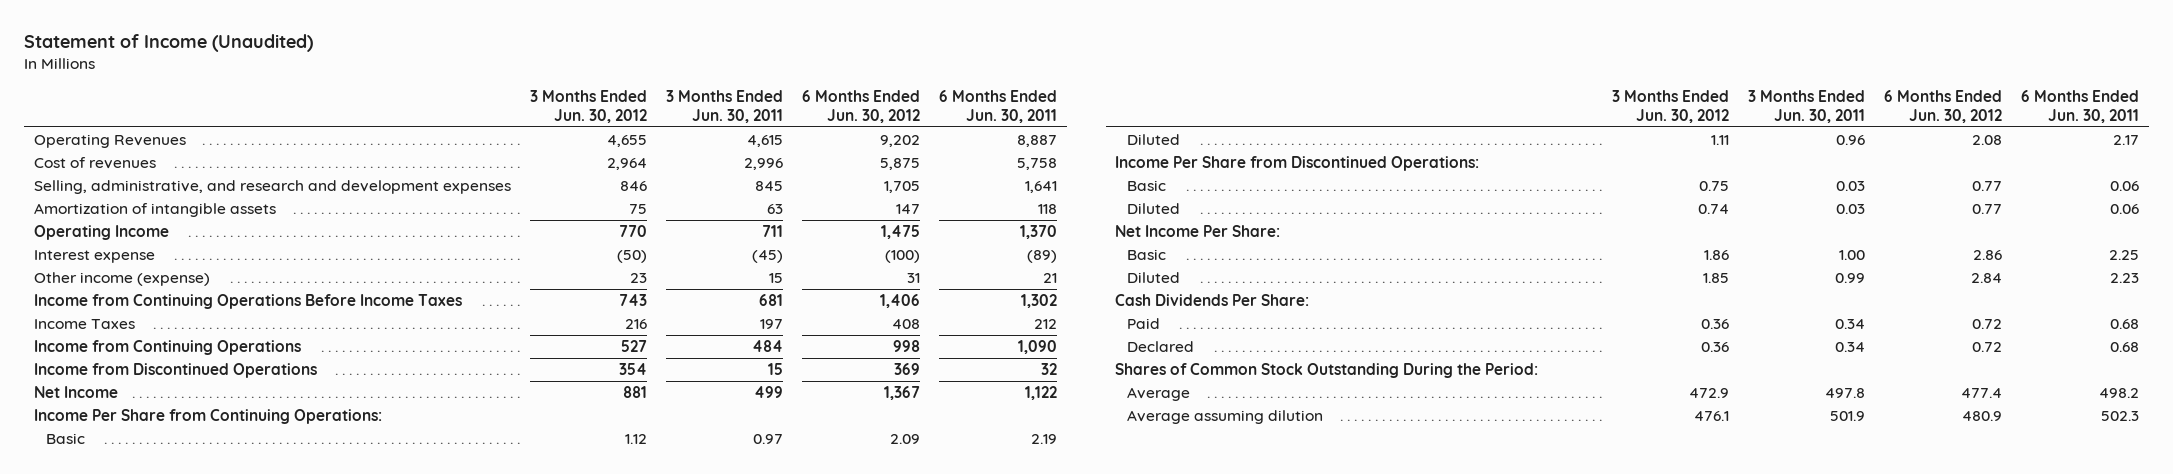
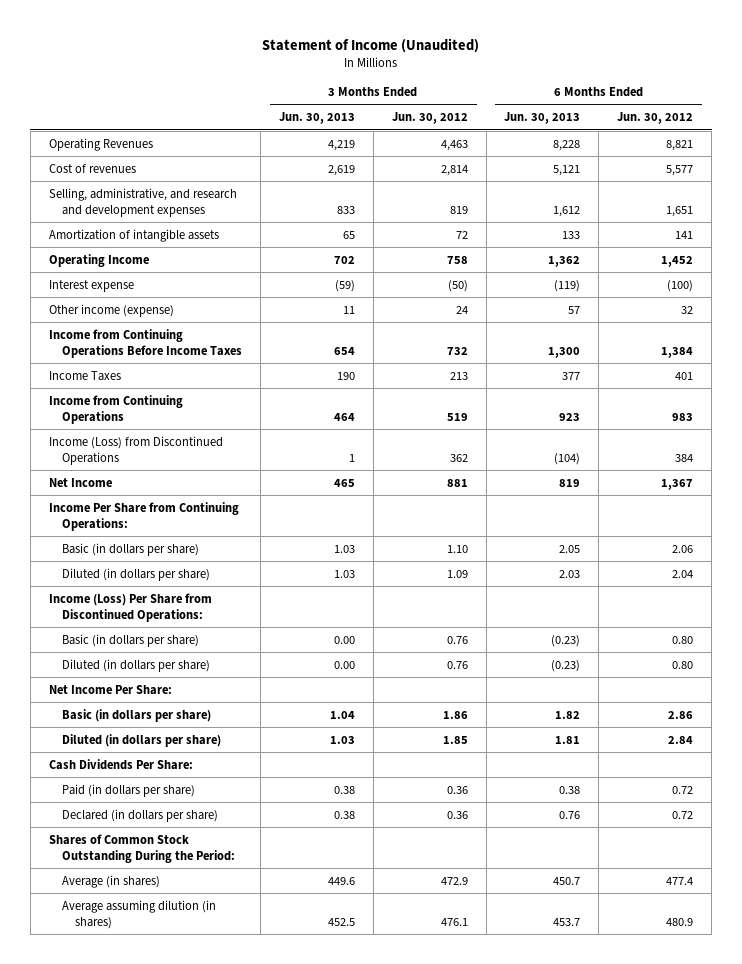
- | 3 Months Ended Jun. 30, 2012 | 3 Months Ended Jun. 30, 2011 | 6 Months Ended Jun. 30, 2012 | 6 Months Ended Jun. 30, 2011
+ | 3 Months Ended Jun. 30, 2013 | 3 Months Ended Jun. 30, 2012 | 6 Months Ended Jun. 30, 2013 | 6 Months Ended Jun. 30, 2012
- Operating Revenues | 4,655 | 4,615 | 9,202 | 8,887
- Cost of revenues | 2,964 | 2,996 | 5,875 | 5,758
- Selling, administrative, and research and development expenses | 846 | 845 | 1,705 | 1,641
- Amortization of intangible assets | 75 | 63 | 147 | 118
- Operating Income | 770 | 711 | 1,475 | 1,370
+ Operating Revenues | 4,219 | 4,463 | 8,228 | 8,821
+ Cost of revenues | 2,619 | 2,814 | 5,121 | 5,577
+ Selling, administrative, and research and development expenses | 833 | 819 | 1,612 | 1,651
+ Amortization of intangible assets | 65 | 72 | 133 | 141
+ Operating Income | 702 | 758 | 1,362 | 1,452
- Other income (expense) | 23 | 15 | 31 | 21
- Income from Continuing Operations Before Income Taxes | 743 | 681 | 1,406 | 1,302
- Income Taxes | 216 | 197 | 408 | 212
- Income from Continuing Operations | 527 | 484 | 998 | 1,090
- Income from Discontinued Operations | 354 | 15 | 369 | 32
+ Other income (expense) | 11 | 24 | 57 | 32
+ Income from Continuing Operations Before Income Taxes | 654 | 732 | 1,300 | 1,384
+ Income Taxes | 190 | 213 | 377 | 401
+ Income from Continuing Operations | 464 | 519 | 923 | 983
+ Income (Loss) from Discontinued Operations | 1 | 362 | (104) | 384
- Basic | 1.12 | 0.97 | 2.09 | 2.19
- Diluted | 1.11 | 0.96 | 2.08 | 2.17
- Income Per Share from Discontinued Operations:
- Basic | 0.75 | 0.03 | 0.77 | 0.06
- Diluted | 0.74 | 0.03 | 0.77 | 0.06
+ Basic (in dollars per share) | 1.03 | 1.10 | 2.05 | 2.06
+ Diluted (in dollars per share) | 1.03 | 1.09 | 2.03 | 2.04
+ Income (Loss) Per Share from Discontinued Operations:
+ Basic (in dollars per share) | 0.00 | 0.76 | (0.23) | 0.80
+ Diluted (in dollars per share) | 0.00 | 0.76 | (0.23) | 0.80
- Basic | 1.86 | 1.00 | 2.86 | 2.25
- Diluted | 1.85 | 0.99 | 2.84 | 2.23
+ Basic (in dollars per share) | 1.04 | 1.86 | 1.82 | 2.86
+ Diluted (in dollars per share) | 1.03 | 1.85 | 1.81 | 2.84
- Paid | 0.36 | 0.34 | 0.72 | 0.68
- Declared | 0.36 | 0.34 | 0.72 | 0.68
+ Paid (in dollars per share) | 0.38 | 0.36 | 0.38 | 0.72
+ Declared (in dollars per share) | 0.38 | 0.36 | 0.76 | 0.72
- Average | 472.9 | 497.8 | 477.4 | 498.2
- Average assuming dilution | 476.1 | 501.9 | 480.9 | 502.3
+ Average (in shares) | 449.6 | 472.9 | 450.7 | 477.4
+ Average assuming dilution (in shares) | 452.5 | 476.1 | 453.7 | 480.9

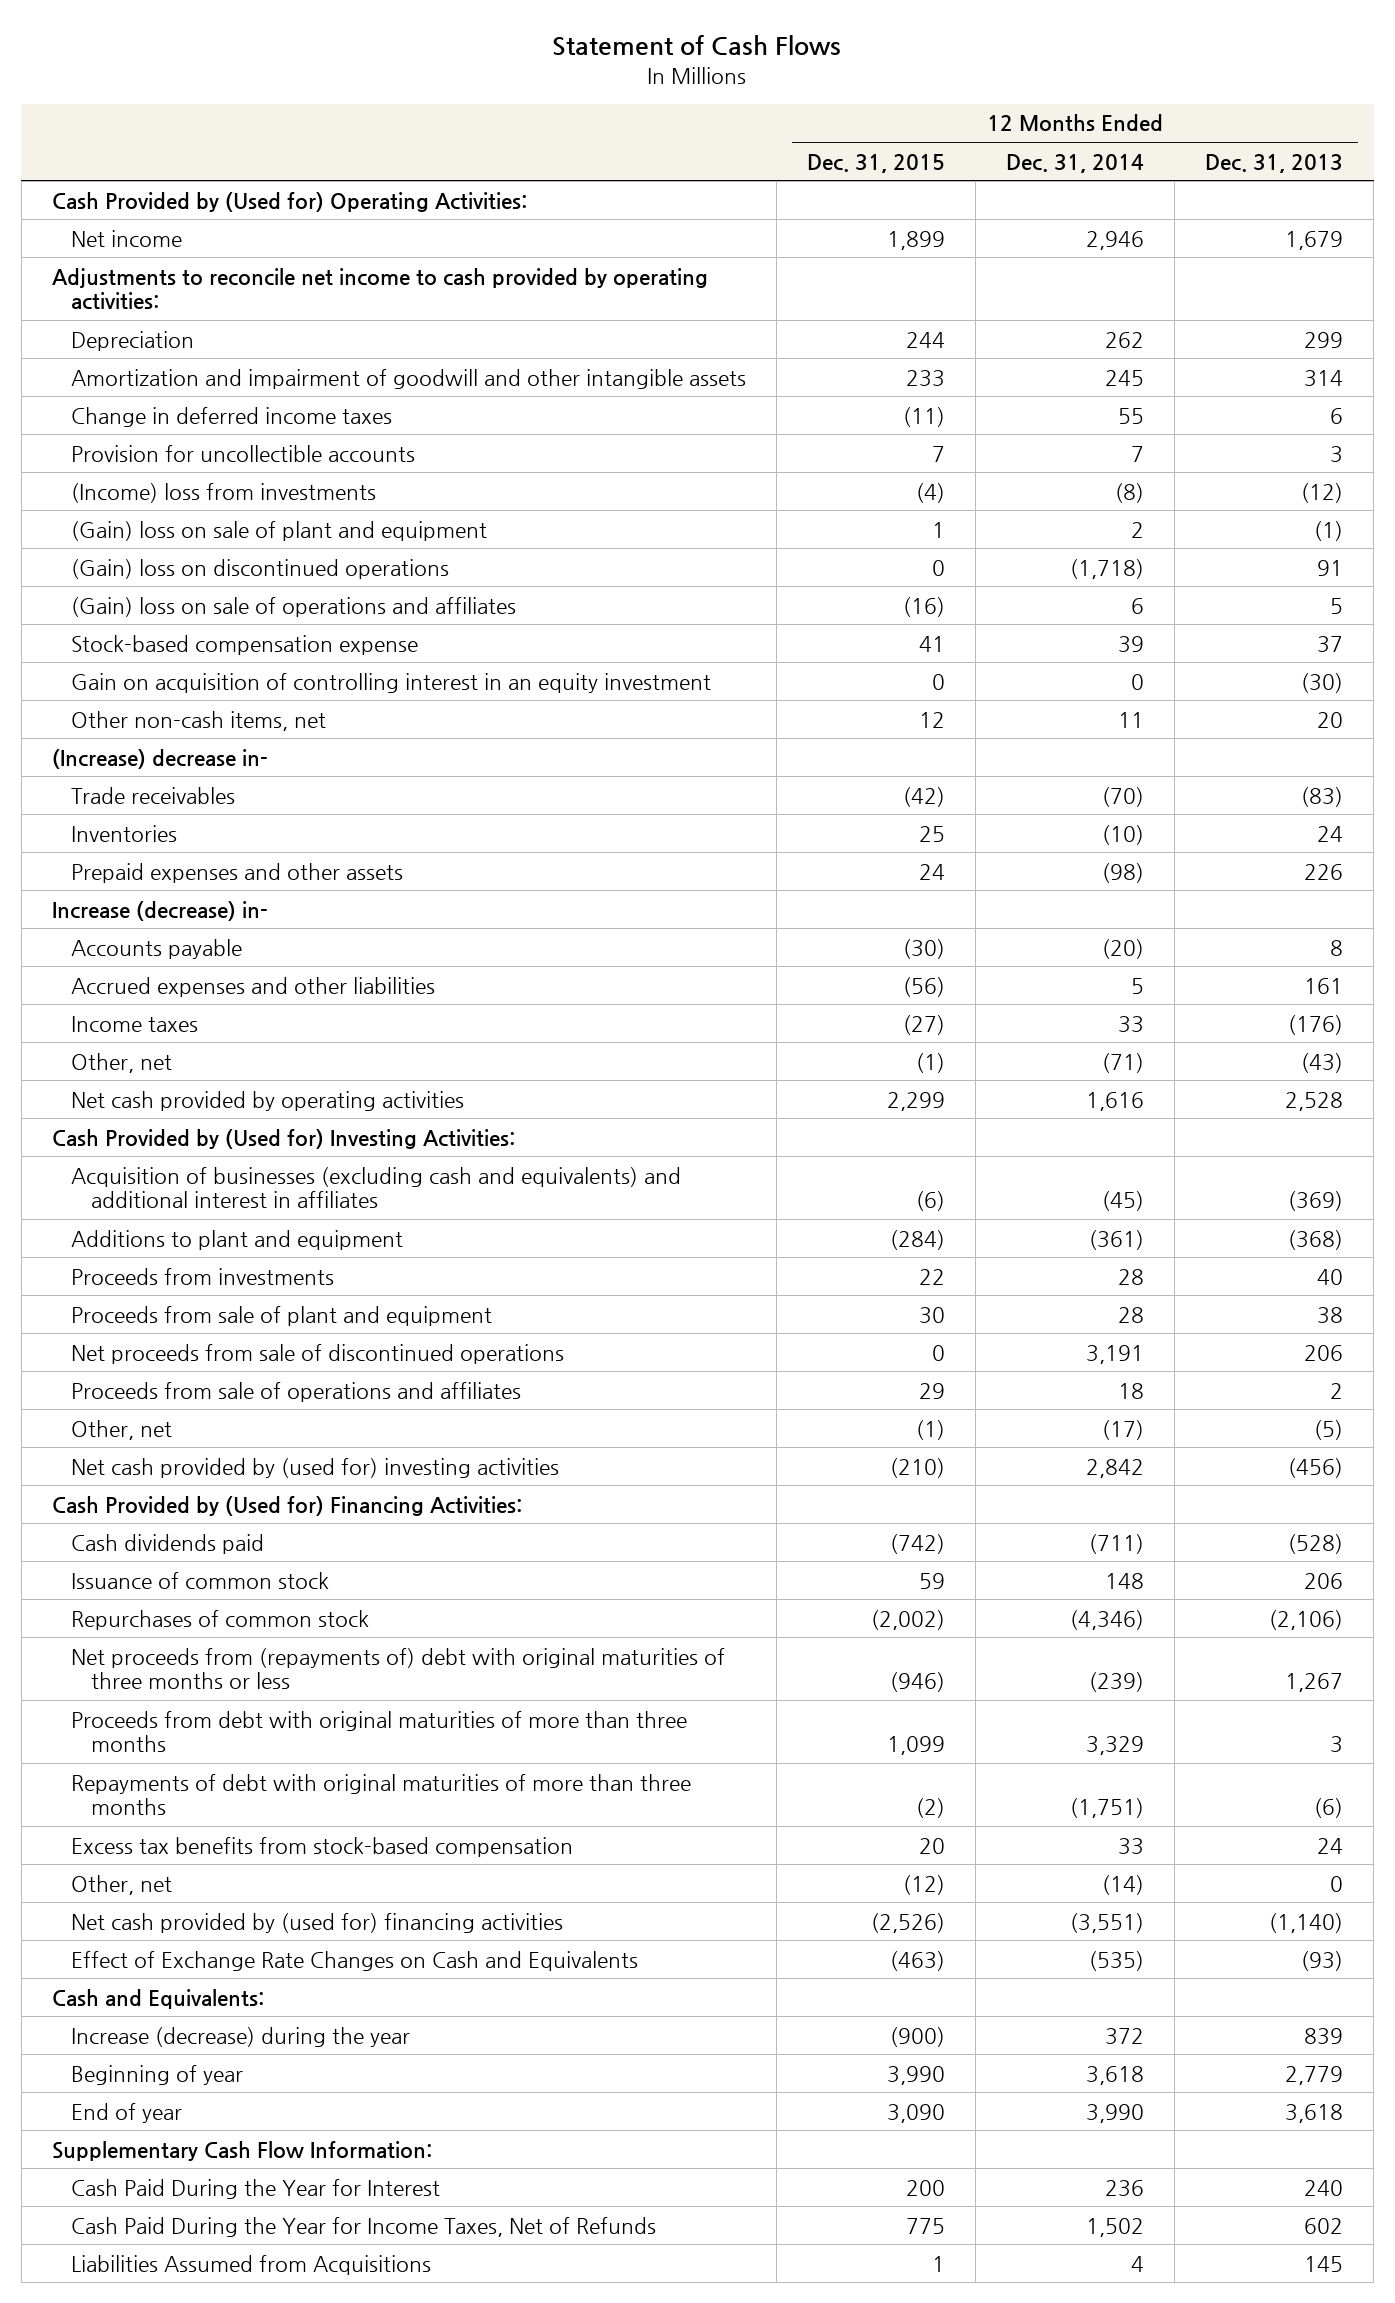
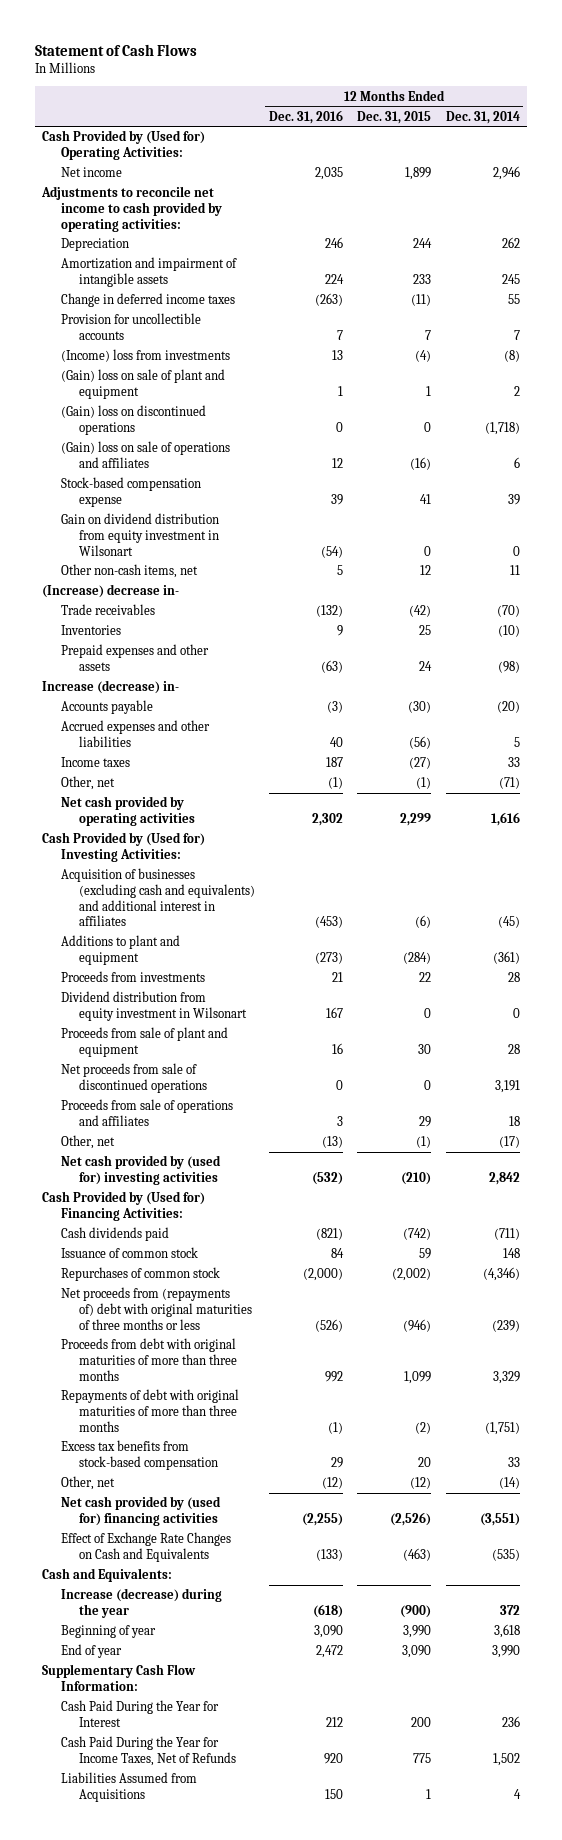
- | 12 Months Ended Dec. 31, 2015 | 12 Months Ended Dec. 31, 2014 | 12 Months Ended Dec. 31, 2013
+ | 12 Months Ended Dec. 31, 2016 | 12 Months Ended Dec. 31, 2015 | 12 Months Ended Dec. 31, 2014
- Amortization and impairment of goodwill and other intangible assets | 233 | 245 | 314
+ Amortization and impairment of intangible assets | 224 | 233 | 245
- Gain on acquisition of controlling interest in an equity investment | 0 | 0 | (30)
+ Gain on dividend distribution from equity investment in Wilsonart | (54) | 0 | 0
+ Dividend distribution from equity investment in Wilsonart | 167 | 0 | 0

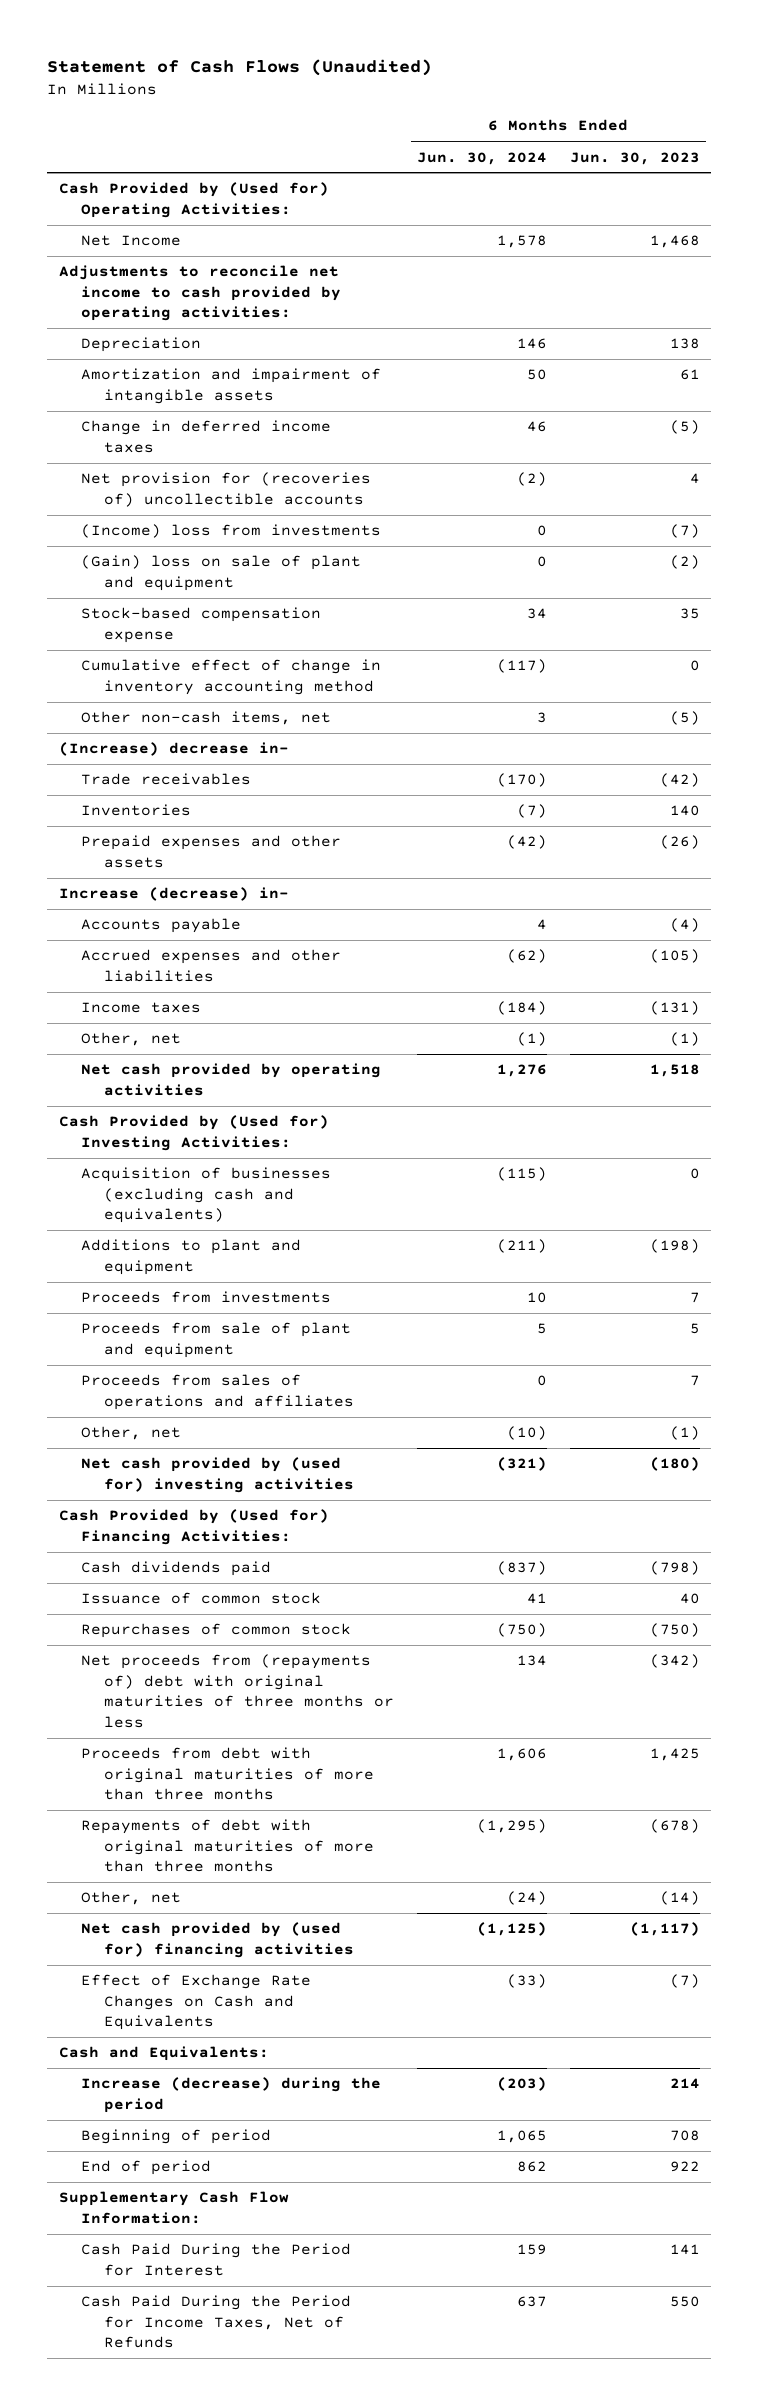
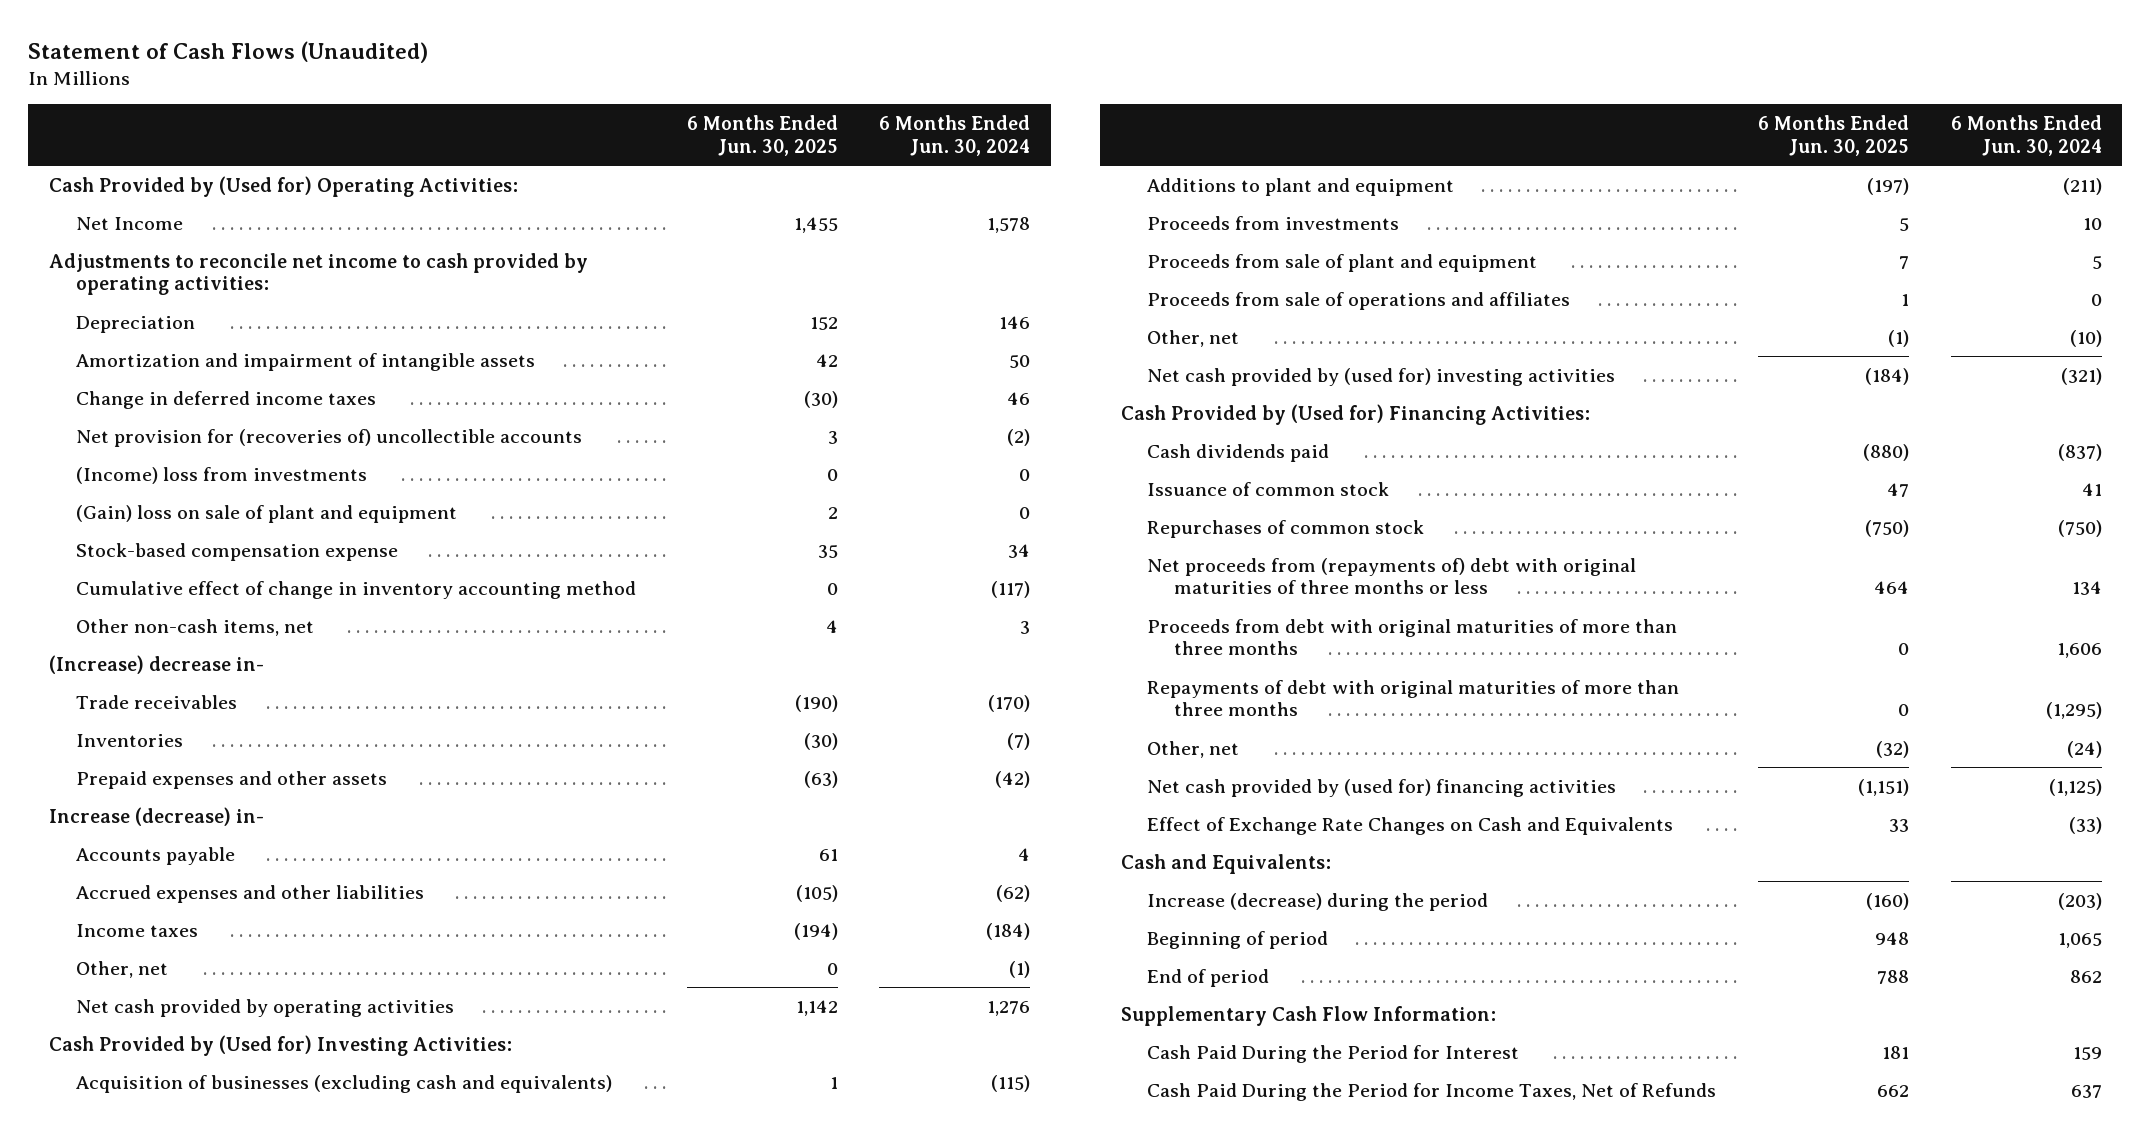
- | 6 Months Ended Jun. 30, 2024 | 6 Months Ended Jun. 30, 2023
+ | 6 Months Ended Jun. 30, 2025 | 6 Months Ended Jun. 30, 2024
- Proceeds from sales of operations and affiliates | 0 | 7
+ Proceeds from sale of operations and affiliates | 1 | 0

